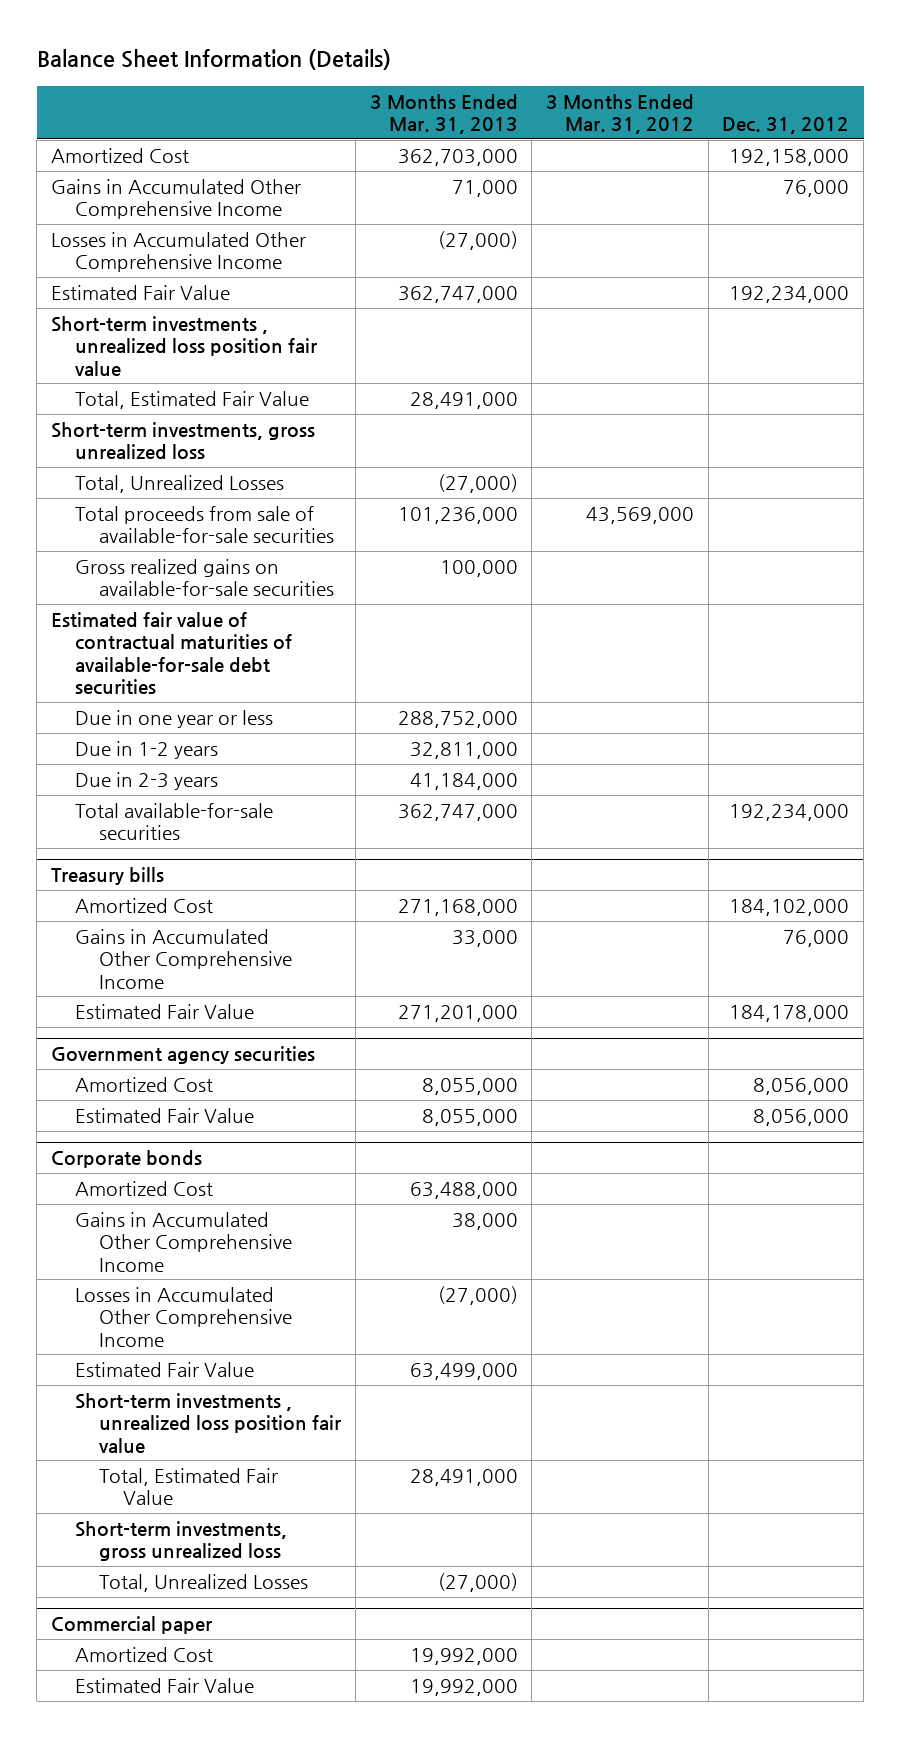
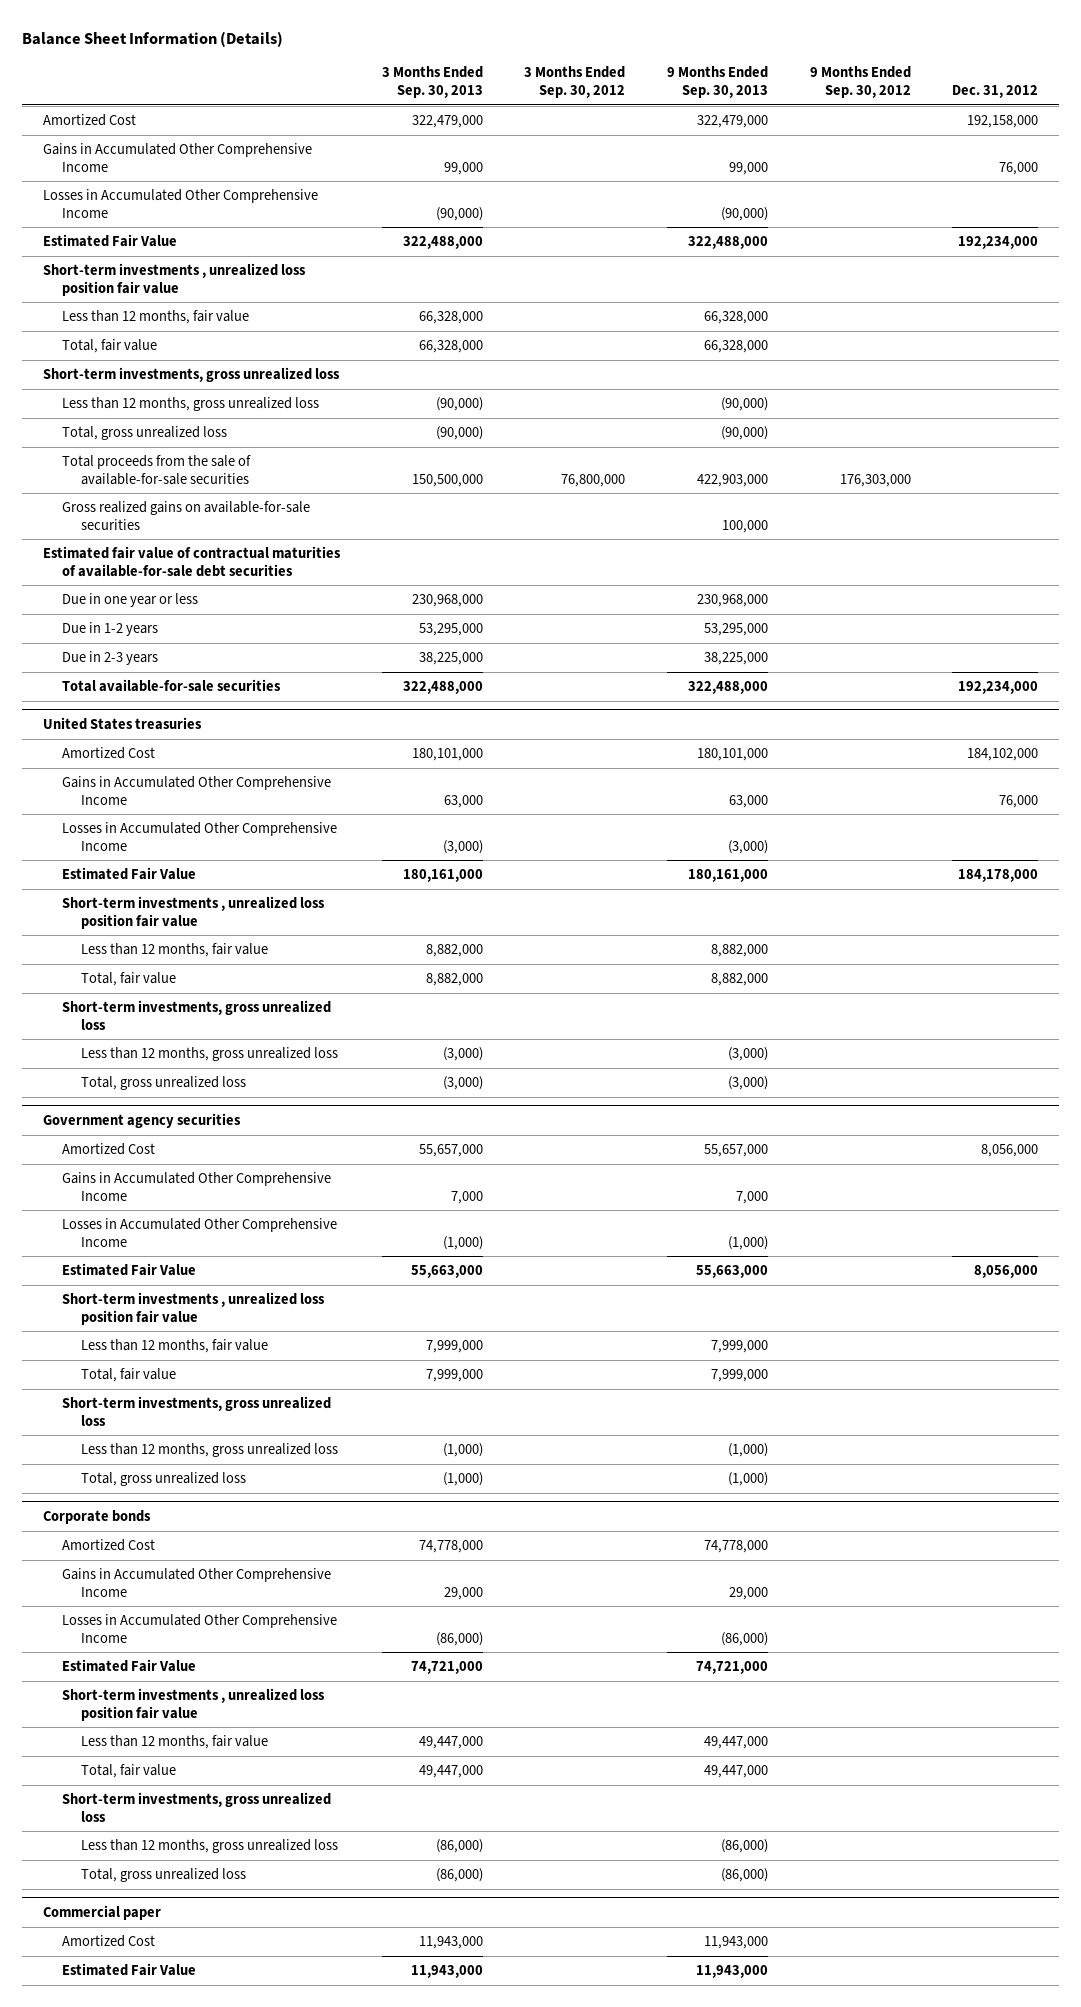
- | 3 Months Ended Mar. 31, 2013 | 3 Months Ended Mar. 31, 2012 | Dec. 31, 2012
+ | 3 Months Ended Sep. 30, 2013 | 3 Months Ended Sep. 30, 2012 | 9 Months Ended Sep. 30, 2013 | 9 Months Ended Sep. 30, 2012 | Dec. 31, 2012
- Total, Estimated Fair Value | 28,491,000 | |
+ Less than 12 months, fair value | 66,328,000 | | 66,328,000 | |
+ Total, fair value | 66,328,000 | | 66,328,000 | |
- Total, Unrealized Losses | (27,000) | |
- Total proceeds from sale of available-for-sale securities | 101,236,000 | 43,569,000 |
+ Less than 12 months, gross unrealized loss | (90,000) | | (90,000) | |
+ Total, gross unrealized loss | (90,000) | | (90,000) | |
+ Total proceeds from the sale of available-for-sale securities | 150,500,000 | 76,800,000 | 422,903,000 | 176,303,000 |
- Treasury bills
+ United States treasuries
+ Losses in Accumulated Other Comprehensive Income | (3,000) | | (3,000) | |
+ Short-term investments , unrealized loss position fair value
+ Less than 12 months, fair value | 8,882,000 | | 8,882,000 | |
+ Total, fair value | 8,882,000 | | 8,882,000 | |
+ Short-term investments, gross unrealized loss
+ Less than 12 months, gross unrealized loss | (3,000) | | (3,000) | |
+ Total, gross unrealized loss | (3,000) | | (3,000) | |
@ Government agency securities
+ Gains in Accumulated Other Comprehensive Income | 7,000 | | 7,000 | |
+ Losses in Accumulated Other Comprehensive Income | (1,000) | | (1,000) | |
+ Short-term investments , unrealized loss position fair value
+ Less than 12 months, fair value | 7,999,000 | | 7,999,000 | |
+ Total, fair value | 7,999,000 | | 7,999,000 | |
+ Short-term investments, gross unrealized loss
+ Less than 12 months, gross unrealized loss | (1,000) | | (1,000) | |
+ Total, gross unrealized loss | (1,000) | | (1,000) | |
@ Corporate bonds
- Total, Estimated Fair Value | 28,491,000 | |
+ Less than 12 months, fair value | 49,447,000 | | 49,447,000 | |
+ Total, fair value | 49,447,000 | | 49,447,000 | |
- Total, Unrealized Losses | (27,000) | |
+ Less than 12 months, gross unrealized loss | (86,000) | | (86,000) | |
+ Total, gross unrealized loss | (86,000) | | (86,000) | |

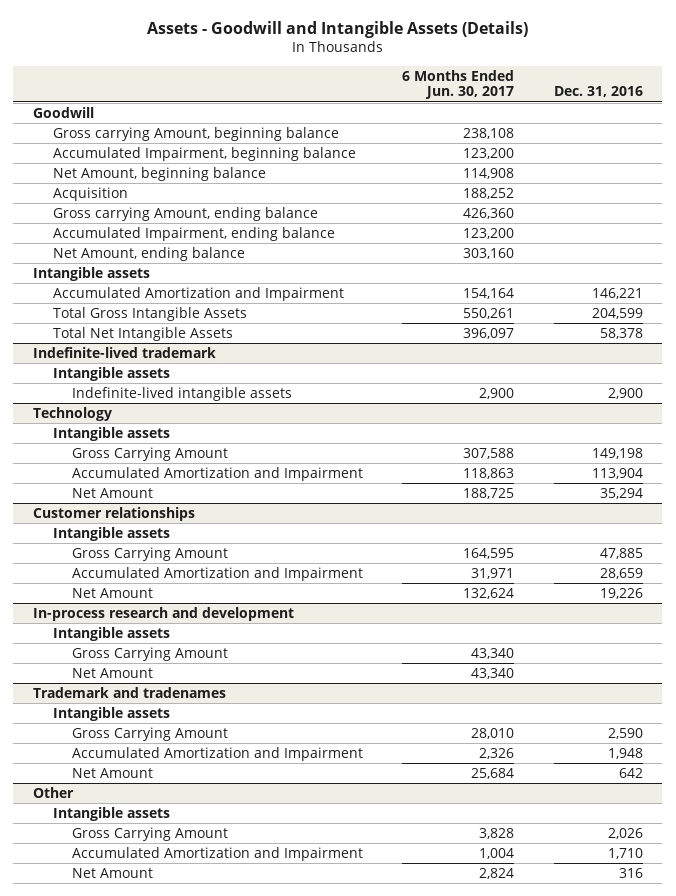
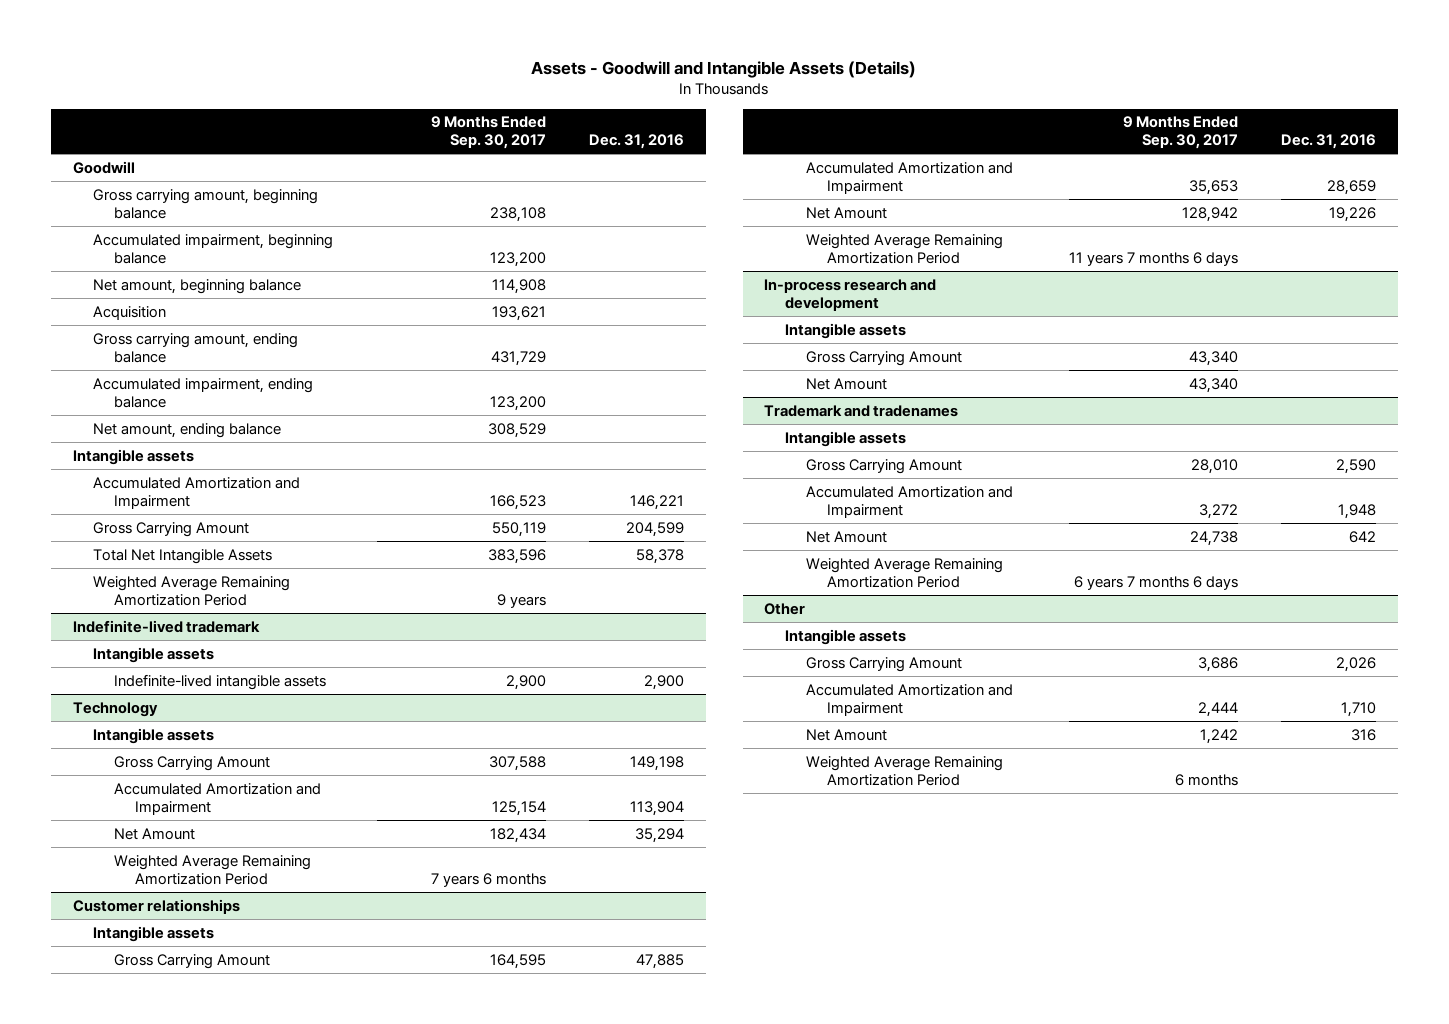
- | 6 Months Ended Jun. 30, 2017 | Dec. 31, 2016
+ | 9 Months Ended Sep. 30, 2017 | Dec. 31, 2016
- Gross carrying Amount, beginning balance | 238,108 |
- Accumulated Impairment, beginning balance | 123,200 |
- Net Amount, beginning balance | 114,908 |
+ Gross carrying amount, beginning balance | 238,108 |
+ Accumulated impairment, beginning balance | 123,200 |
+ Net amount, beginning balance | 114,908 |
- Gross carrying Amount, ending balance | 426,360 |
- Accumulated Impairment, ending balance | 123,200 |
- Net Amount, ending balance | 303,160 |
+ Gross carrying amount, ending balance | 431,729 |
+ Accumulated impairment, ending balance | 123,200 |
+ Net amount, ending balance | 308,529 |
- Total Gross Intangible Assets | 550,261 | 204,599
+ Gross Carrying Amount | 550,119 | 204,599
+ Weighted Average Remaining Amortization Period | 9 years |
@ Technology
+ Weighted Average Remaining Amortization Period | 7 years 6 months |
@ Customer relationships
+ Weighted Average Remaining Amortization Period | 11 years 7 months 6 days |
@ Trademark and tradenames
+ Weighted Average Remaining Amortization Period | 6 years 7 months 6 days |
@ Other
+ Weighted Average Remaining Amortization Period | 6 months |

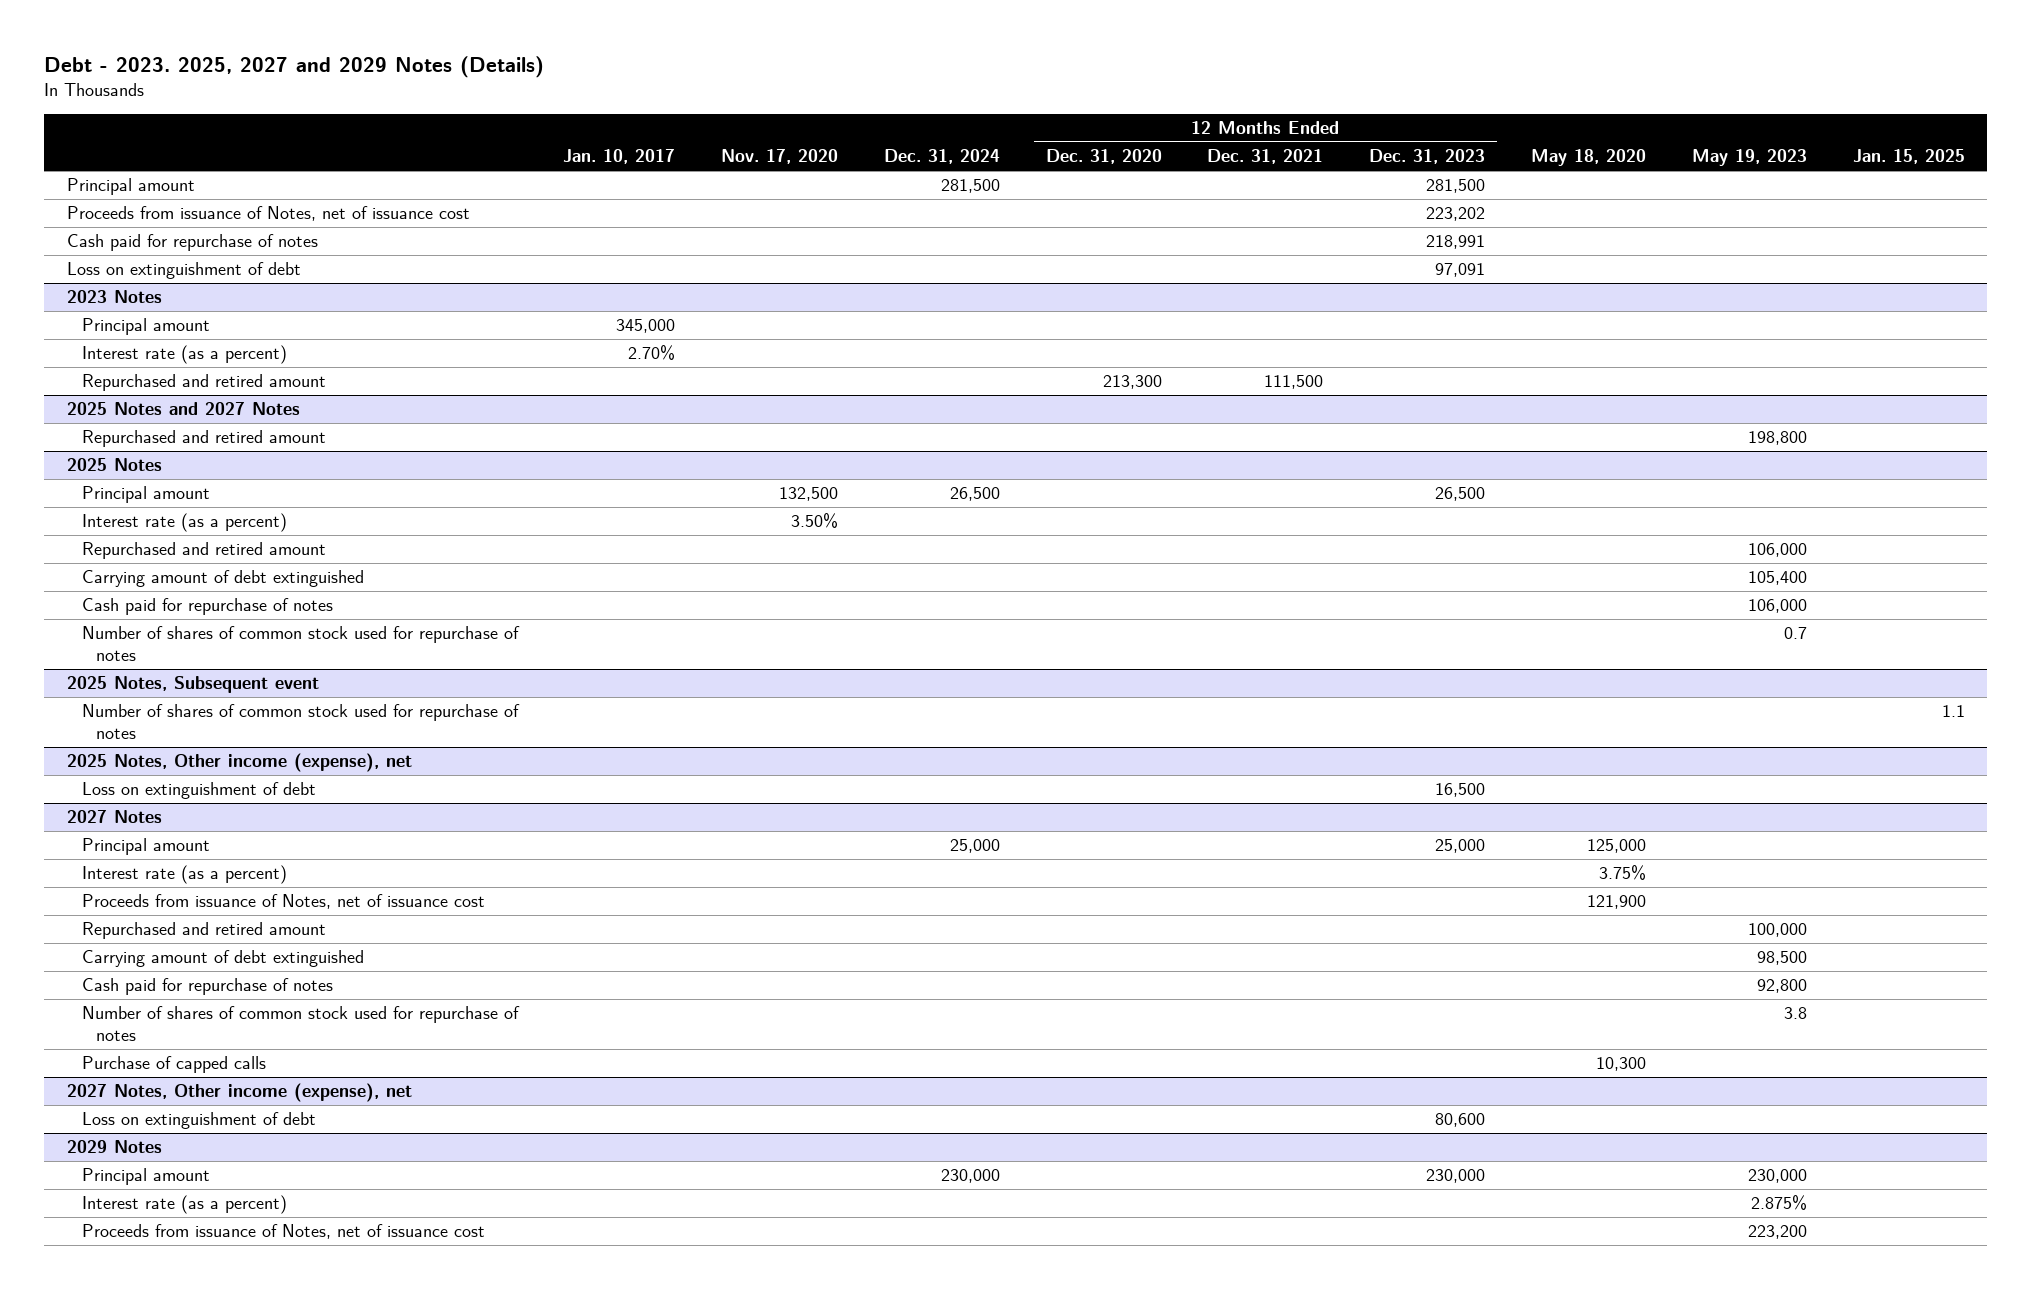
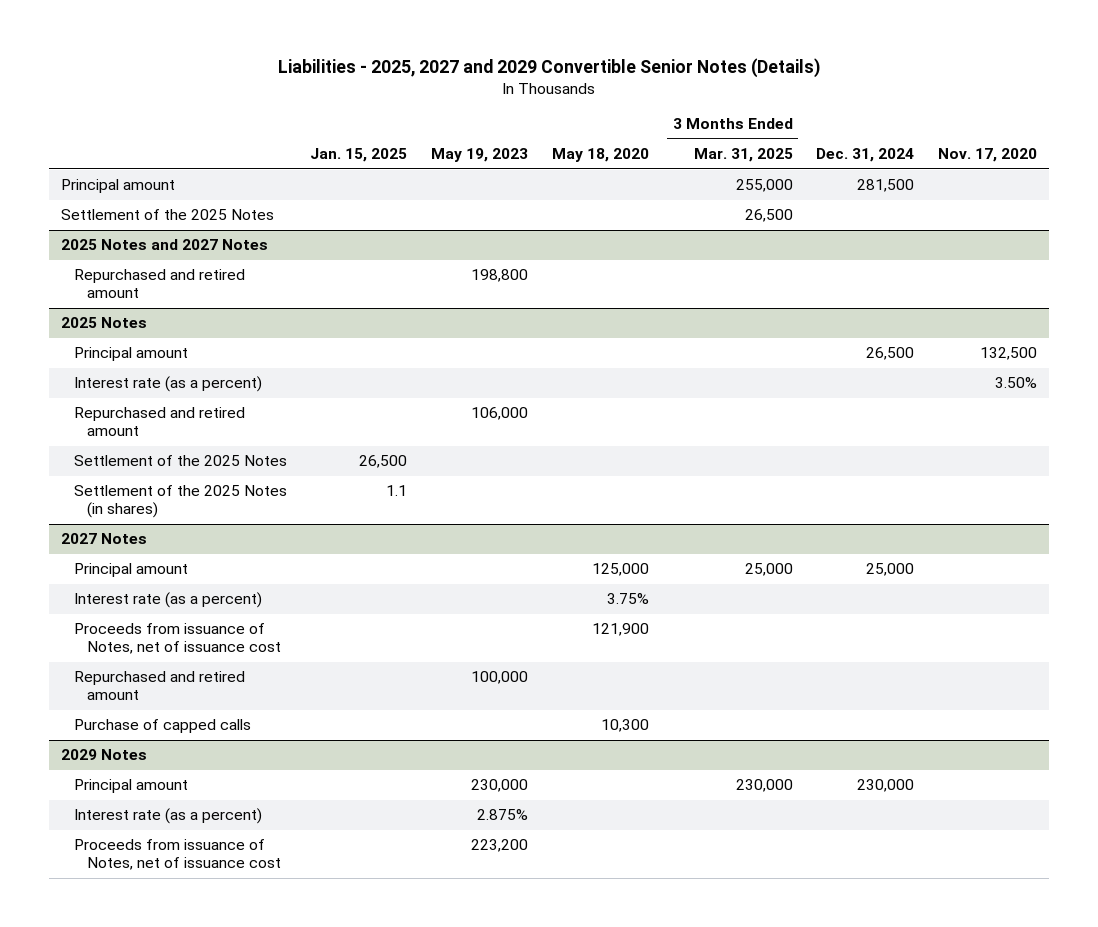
- Debt - 2023. 2025, 2027 and 2029 Notes (Details)
+ Liabilities - 2025, 2027 and 2029 Convertible Senior Notes (Details)
- | Jan. 10, 2017 | Nov. 17, 2020 | Dec. 31, 2024 | 12 Months Ended Dec. 31, 2020 | 12 Months Ended Dec. 31, 2021 | 12 Months Ended Dec. 31, 2023 | May 18, 2020 | May 19, 2023 | Jan. 15, 2025
+ | Jan. 15, 2025 | May 19, 2023 | May 18, 2020 | 3 Months Ended Mar. 31, 2025 | Dec. 31, 2024 | Nov. 17, 2020
- Proceeds from issuance of Notes, net of issuance cost | | | | | | 223,202 | | |
- Cash paid for repurchase of notes | | | | | | 218,991 | | |
- Loss on extinguishment of debt | | | | | | 97,091 | | |
- 2023 Notes
- Principal amount | 345,000 | | | | | | | |
- Interest rate (as a percent) | 2.70% | | | | | | | |
- Repurchased and retired amount | | | | 213,300 | 111,500 | | | |
+ Settlement of the 2025 Notes | | | | 26,500 | |
@ 2025 Notes
- Carrying amount of debt extinguished | | | | | | | | 105,400 |
- Cash paid for repurchase of notes | | | | | | | | 106,000 |
- Number of shares of common stock used for repurchase of notes | | | | | | | | 0.7 |
- 2025 Notes, Subsequent event
- Number of shares of common stock used for repurchase of notes | | | | | | | | | 1.1
- 2025 Notes, Other income (expense), net
- Loss on extinguishment of debt | | | | | | 16,500 | | |
@ 2025 Notes
+ Settlement of the 2025 Notes | 26,500 | | | | |
+ Settlement of the 2025 Notes (in shares) | 1.1 | | | | |
@ 2027 Notes
- Carrying amount of debt extinguished | | | | | | | | 98,500 |
- Cash paid for repurchase of notes | | | | | | | | 92,800 |
- Number of shares of common stock used for repurchase of notes | | | | | | | | 3.8 |
- 2027 Notes, Other income (expense), net
- Loss on extinguishment of debt | | | | | | 80,600 | | |

